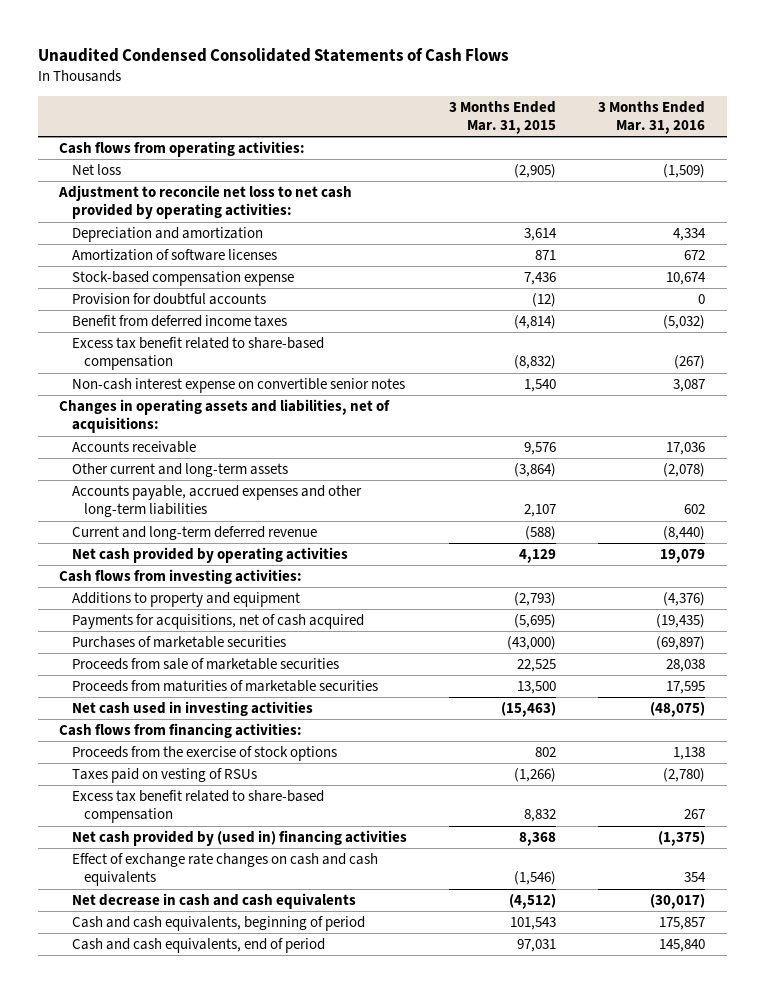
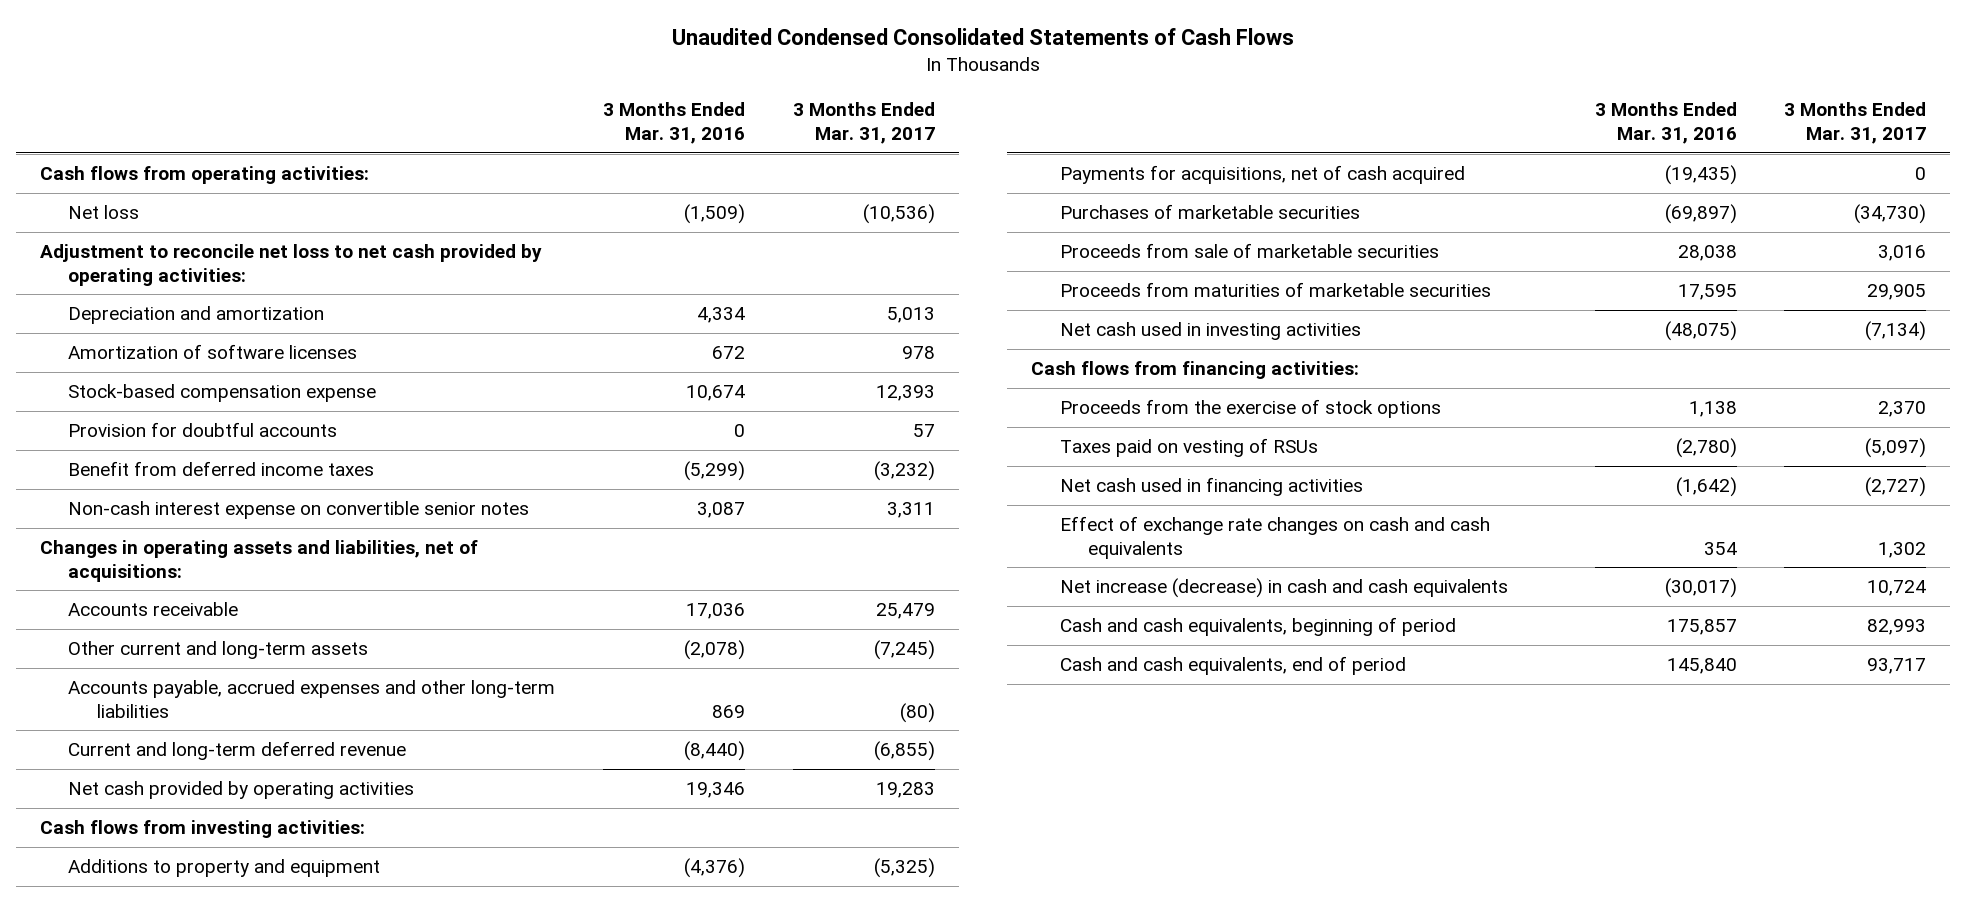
- | 3 Months Ended Mar. 31, 2015 | 3 Months Ended Mar. 31, 2016
+ | 3 Months Ended Mar. 31, 2016 | 3 Months Ended Mar. 31, 2017
- Benefit from deferred income taxes | (4,814) | (5,032)
- Excess tax benefit related to share-based compensation | (8,832) | (267)
+ Benefit from deferred income taxes | (5,299) | (3,232)
- Accounts payable, accrued expenses and other long-term liabilities | 2,107 | 602
+ Accounts payable, accrued expenses and other long-term liabilities | 869 | (80)
- Net cash provided by operating activities | 4,129 | 19,079
+ Net cash provided by operating activities | 19,346 | 19,283
- Excess tax benefit related to share-based compensation | 8,832 | 267
- Net cash provided by (used in) financing activities | 8,368 | (1,375)
+ Net cash used in financing activities | (1,642) | (2,727)
- Net decrease in cash and cash equivalents | (4,512) | (30,017)
+ Net increase (decrease) in cash and cash equivalents | (30,017) | 10,724

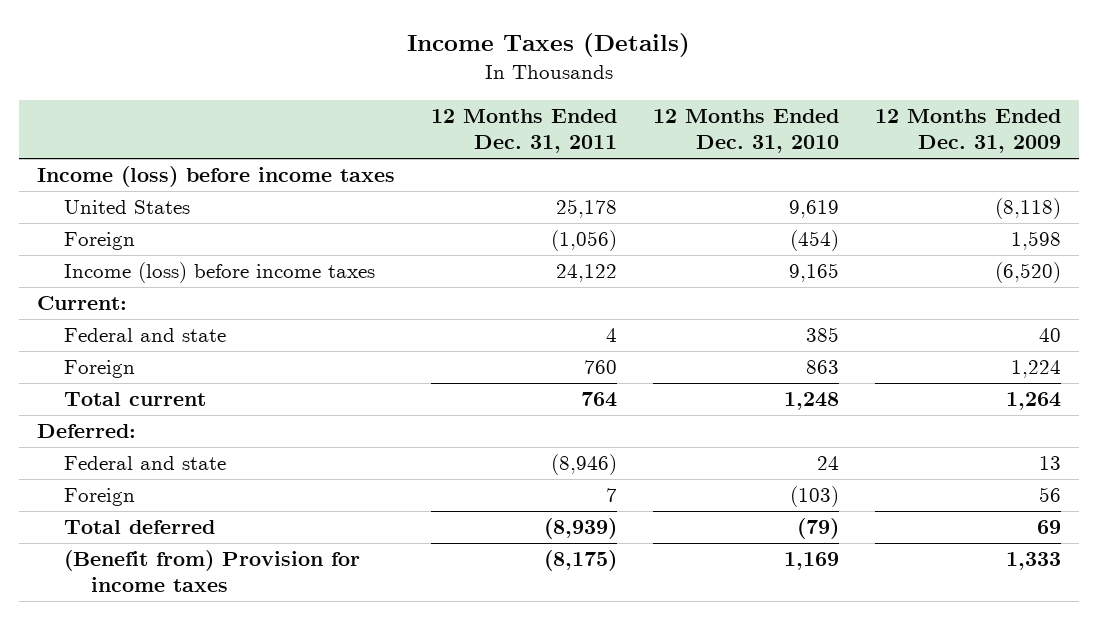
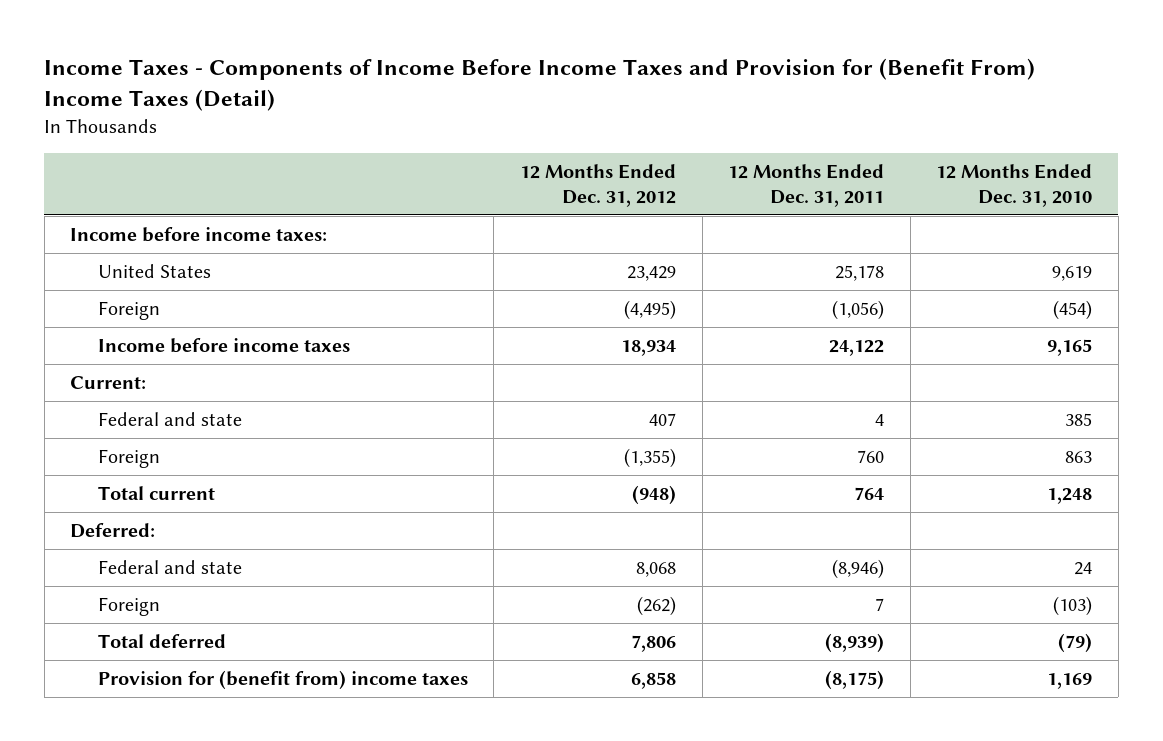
- Income Taxes (Details)
+ Income Taxes - Components of Income Before Income Taxes and Provision for (Benefit From) Income Taxes (Detail)
- | 12 Months Ended Dec. 31, 2011 | 12 Months Ended Dec. 31, 2010 | 12 Months Ended Dec. 31, 2009
+ | 12 Months Ended Dec. 31, 2012 | 12 Months Ended Dec. 31, 2011 | 12 Months Ended Dec. 31, 2010
- Income (loss) before income taxes
+ Income before income taxes:
- Income (loss) before income taxes | 24,122 | 9,165 | (6,520)
+ Income before income taxes | 18,934 | 24,122 | 9,165
- (Benefit from) Provision for income taxes | (8,175) | 1,169 | 1,333
+ Provision for (benefit from) income taxes | 6,858 | (8,175) | 1,169

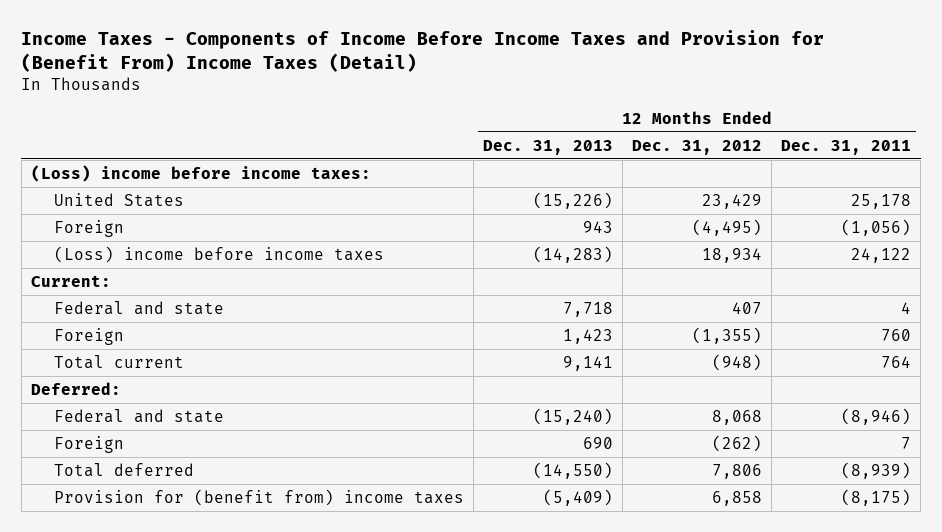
- | 12 Months Ended Dec. 31, 2012 | 12 Months Ended Dec. 31, 2011 | 12 Months Ended Dec. 31, 2010
+ | 12 Months Ended Dec. 31, 2013 | 12 Months Ended Dec. 31, 2012 | 12 Months Ended Dec. 31, 2011
- Income before income taxes:
+ (Loss) income before income taxes:
- Income before income taxes | 18,934 | 24,122 | 9,165
+ (Loss) income before income taxes | (14,283) | 18,934 | 24,122

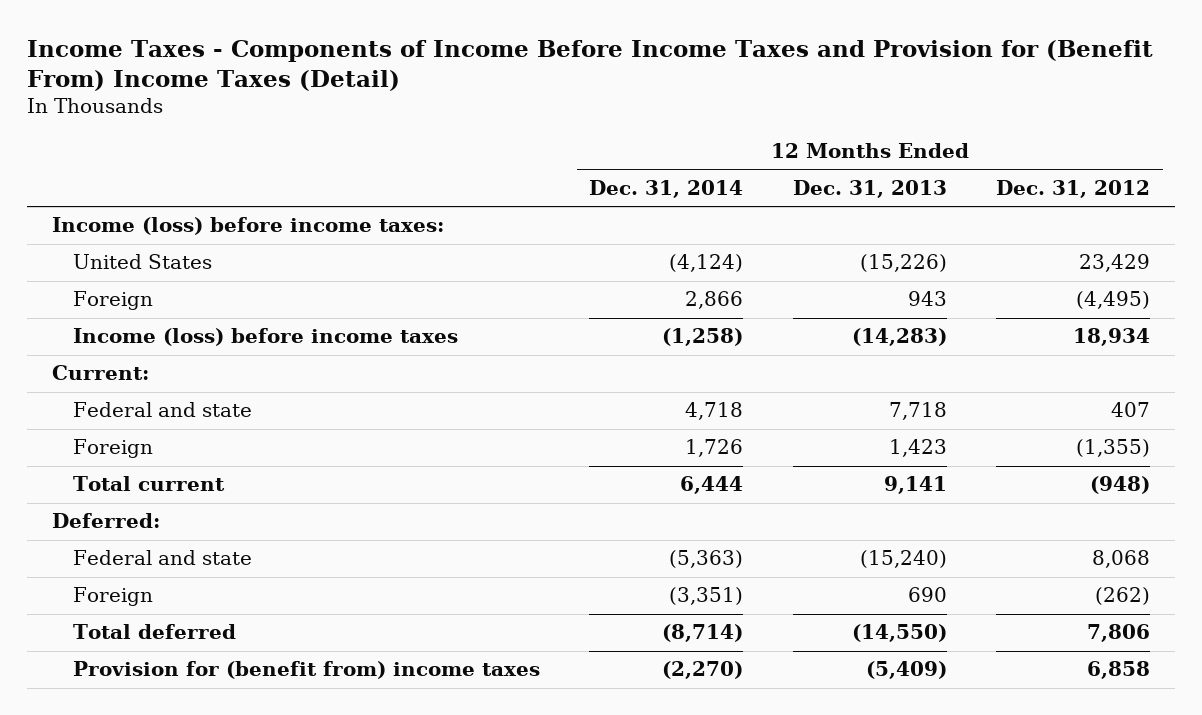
- | 12 Months Ended Dec. 31, 2013 | 12 Months Ended Dec. 31, 2012 | 12 Months Ended Dec. 31, 2011
+ | 12 Months Ended Dec. 31, 2014 | 12 Months Ended Dec. 31, 2013 | 12 Months Ended Dec. 31, 2012
- (Loss) income before income taxes:
+ Income (loss) before income taxes:
- (Loss) income before income taxes | (14,283) | 18,934 | 24,122
+ Income (loss) before income taxes | (1,258) | (14,283) | 18,934

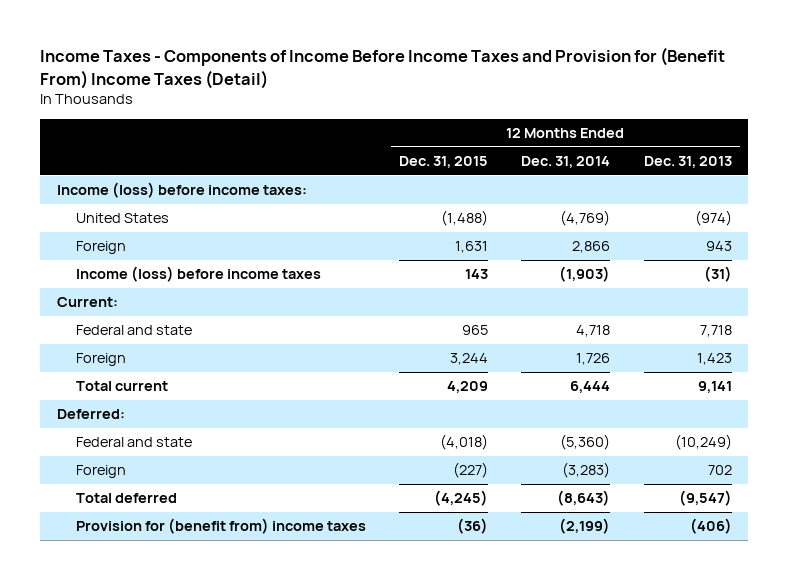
- | 12 Months Ended Dec. 31, 2014 | 12 Months Ended Dec. 31, 2013 | 12 Months Ended Dec. 31, 2012
+ | 12 Months Ended Dec. 31, 2015 | 12 Months Ended Dec. 31, 2014 | 12 Months Ended Dec. 31, 2013
- United States | (4,124) | (15,226) | 23,429
+ United States | (1,488) | (4,769) | (974)
- Income (loss) before income taxes | (1,258) | (14,283) | 18,934
+ Income (loss) before income taxes | 143 | (1,903) | (31)
- Federal and state | (5,363) | (15,240) | 8,068
- Foreign | (3,351) | 690 | (262)
- Total deferred | (8,714) | (14,550) | 7,806
- Provision for (benefit from) income taxes | (2,270) | (5,409) | 6,858
+ Federal and state | (4,018) | (5,360) | (10,249)
+ Foreign | (227) | (3,283) | 702
+ Total deferred | (4,245) | (8,643) | (9,547)
+ Provision for (benefit from) income taxes | (36) | (2,199) | (406)

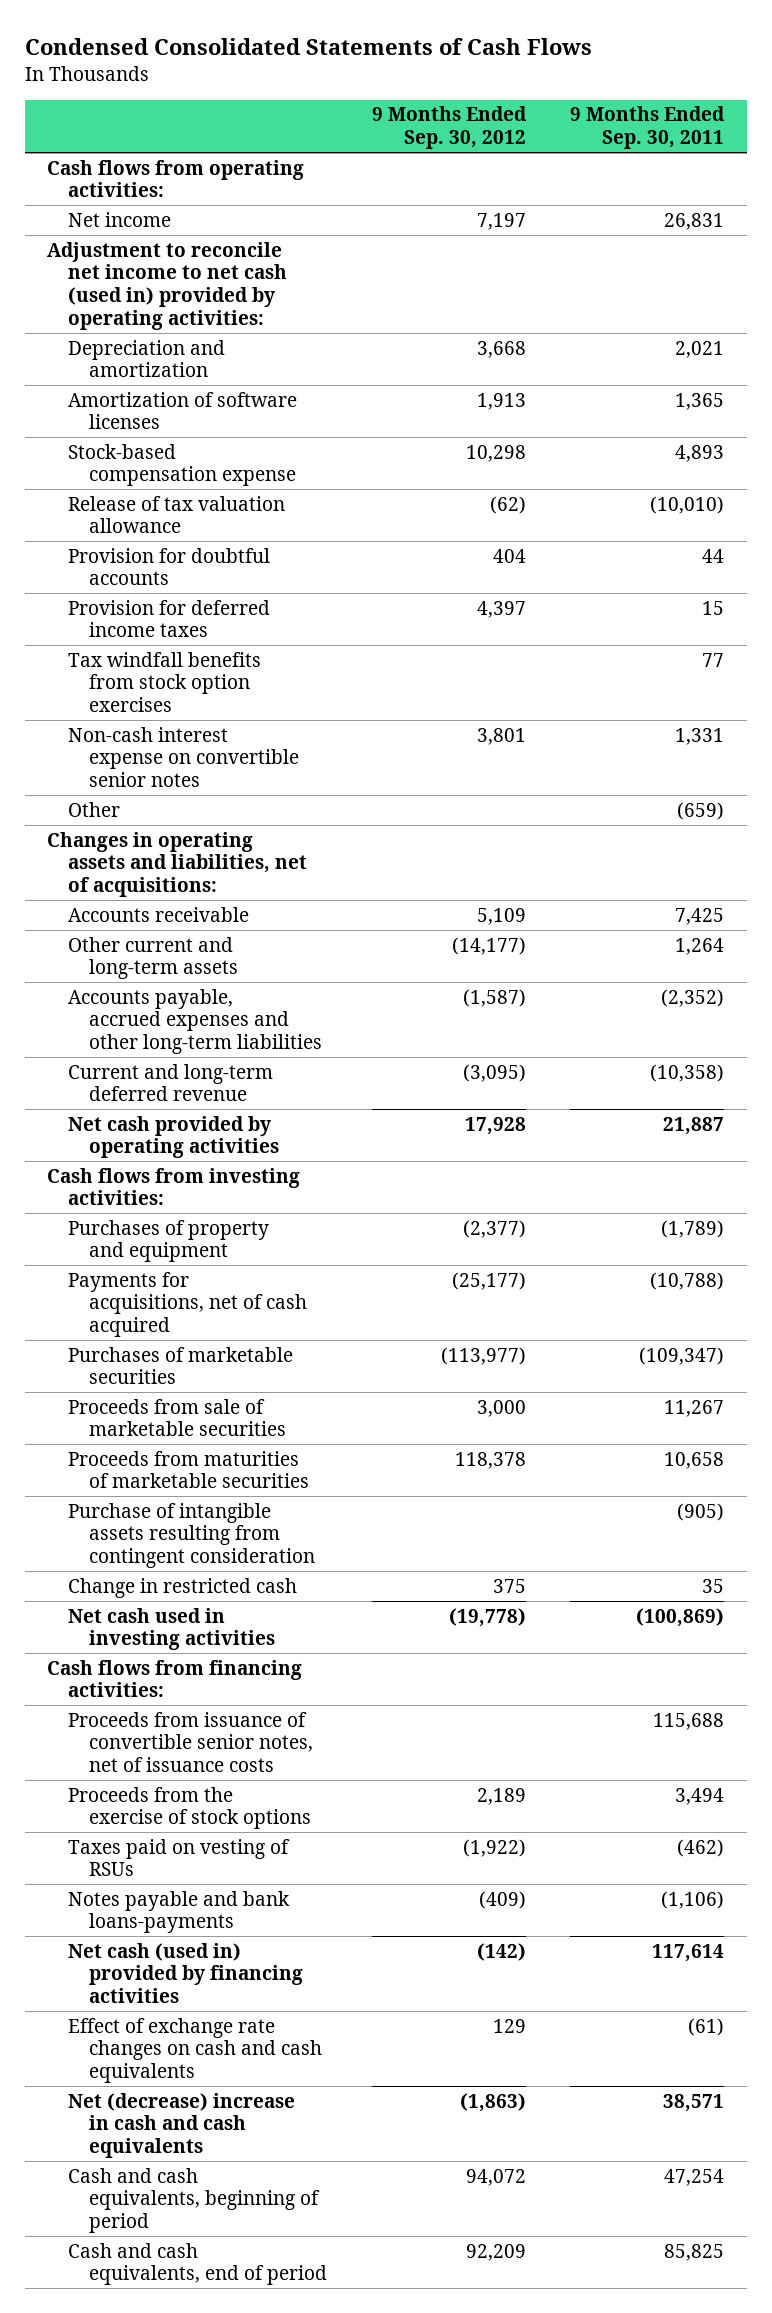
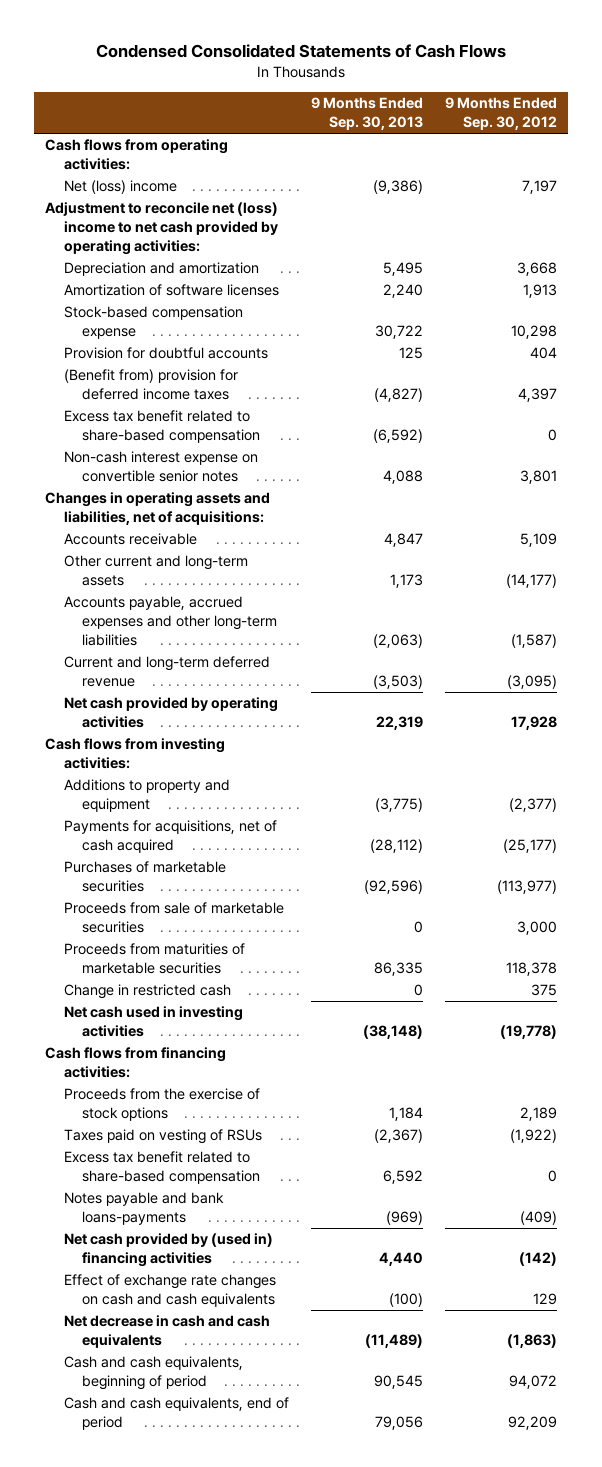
- | 9 Months Ended Sep. 30, 2012 | 9 Months Ended Sep. 30, 2011
+ | 9 Months Ended Sep. 30, 2013 | 9 Months Ended Sep. 30, 2012
- Net income | 7,197 | 26,831
- Adjustment to reconcile net income to net cash (used in) provided by operating activities:
+ Net (loss) income | (9,386) | 7,197
+ Adjustment to reconcile net (loss) income to net cash provided by operating activities:
- Release of tax valuation allowance | (62) | (10,010)
- Provision for deferred income taxes | 4,397 | 15
- Tax windfall benefits from stock option exercises | | 77
+ (Benefit from) provision for deferred income taxes | (4,827) | 4,397
+ Excess tax benefit related to share-based compensation | (6,592) | 0
- Other | | (659)
- Purchases of property and equipment | (2,377) | (1,789)
+ Additions to property and equipment | (3,775) | (2,377)
- Purchase of intangible assets resulting from contingent consideration | | (905)
- Proceeds from issuance of convertible senior notes, net of issuance costs | | 115,688
+ Excess tax benefit related to share-based compensation | 6,592 | 0
- Net cash (used in) provided by financing activities | (142) | 117,614
+ Net cash provided by (used in) financing activities | 4,440 | (142)
- Net (decrease) increase in cash and cash equivalents | (1,863) | 38,571
+ Net decrease in cash and cash equivalents | (11,489) | (1,863)

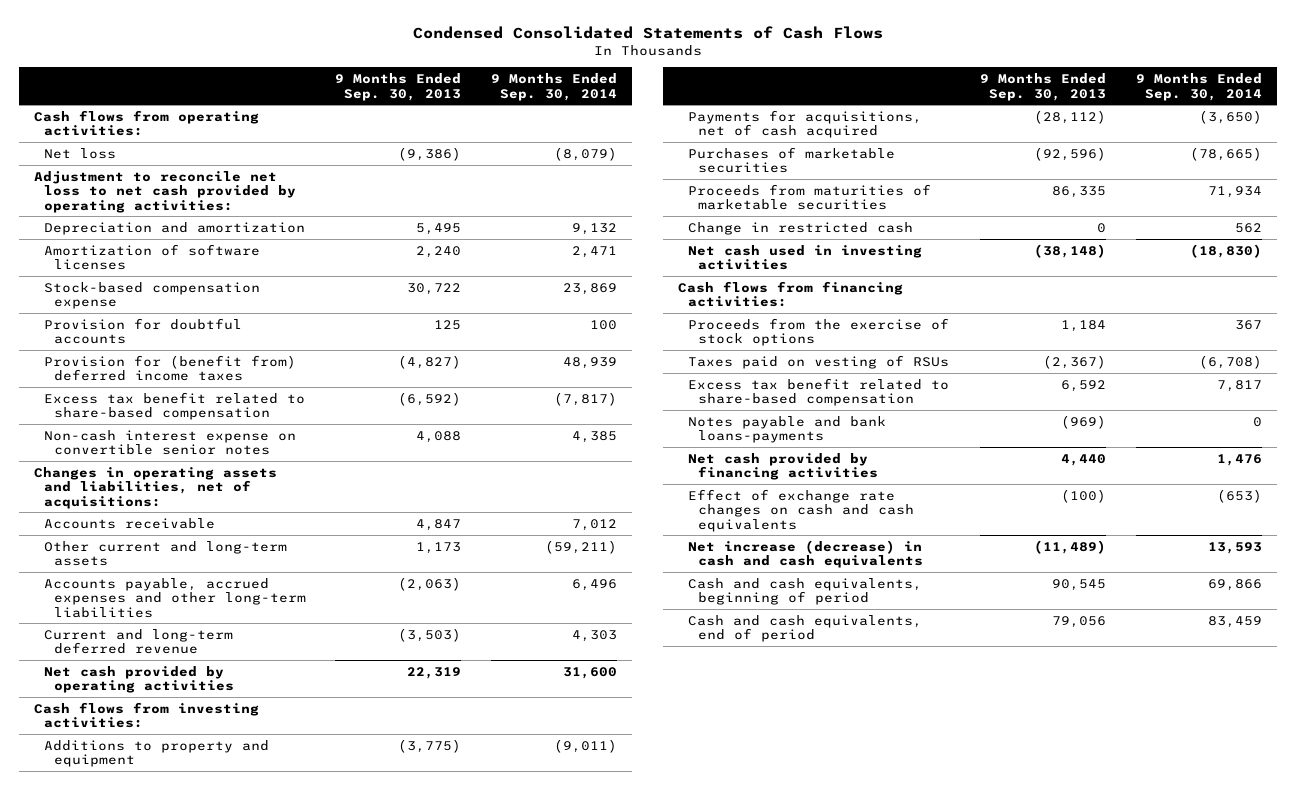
- | 9 Months Ended Sep. 30, 2013 | 9 Months Ended Sep. 30, 2012
+ | 9 Months Ended Sep. 30, 2013 | 9 Months Ended Sep. 30, 2014
- Net (loss) income | (9,386) | 7,197
- Adjustment to reconcile net (loss) income to net cash provided by operating activities:
+ Net loss | (9,386) | (8,079)
+ Adjustment to reconcile net loss to net cash provided by operating activities:
- (Benefit from) provision for deferred income taxes | (4,827) | 4,397
+ Provision for (benefit from) deferred income taxes | (4,827) | 48,939
- Proceeds from sale of marketable securities | 0 | 3,000
- Net cash provided by (used in) financing activities | 4,440 | (142)
+ Net cash provided by financing activities | 4,440 | 1,476
- Net decrease in cash and cash equivalents | (11,489) | (1,863)
+ Net increase (decrease) in cash and cash equivalents | (11,489) | 13,593

